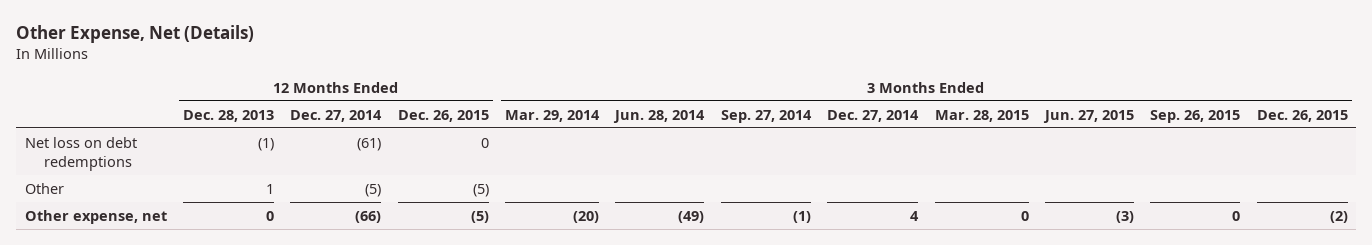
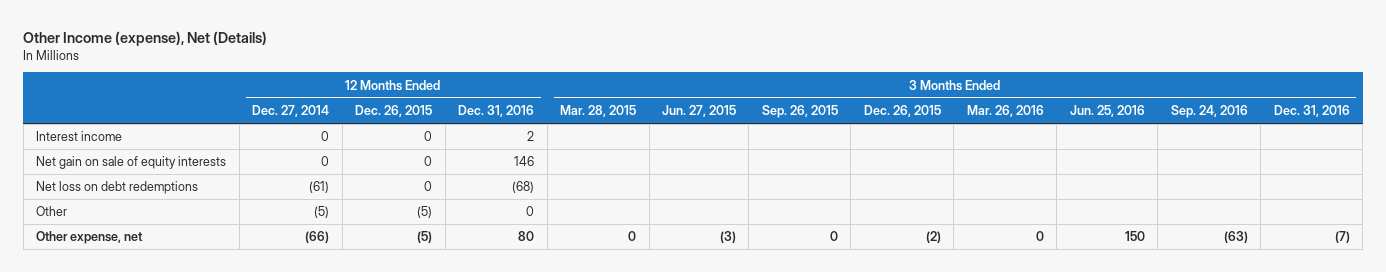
- Other Expense, Net (Details)
+ Other Income (expense), Net (Details)
- | 12 Months Ended Dec. 28, 2013 | 12 Months Ended Dec. 27, 2014 | 12 Months Ended Dec. 26, 2015 | 3 Months Ended Mar. 29, 2014 | 3 Months Ended Jun. 28, 2014 | 3 Months Ended Sep. 27, 2014 | 3 Months Ended Dec. 27, 2014 | 3 Months Ended Mar. 28, 2015 | 3 Months Ended Jun. 27, 2015 | 3 Months Ended Sep. 26, 2015 | 3 Months Ended Dec. 26, 2015
+ | 12 Months Ended Dec. 27, 2014 | 12 Months Ended Dec. 26, 2015 | 12 Months Ended Dec. 31, 2016 | 3 Months Ended Mar. 28, 2015 | 3 Months Ended Jun. 27, 2015 | 3 Months Ended Sep. 26, 2015 | 3 Months Ended Dec. 26, 2015 | 3 Months Ended Mar. 26, 2016 | 3 Months Ended Jun. 25, 2016 | 3 Months Ended Sep. 24, 2016 | 3 Months Ended Dec. 31, 2016
+ Interest income | 0 | 0 | 2 | | | | | | | |
+ Net gain on sale of equity interests | 0 | 0 | 146 | | | | | | | |

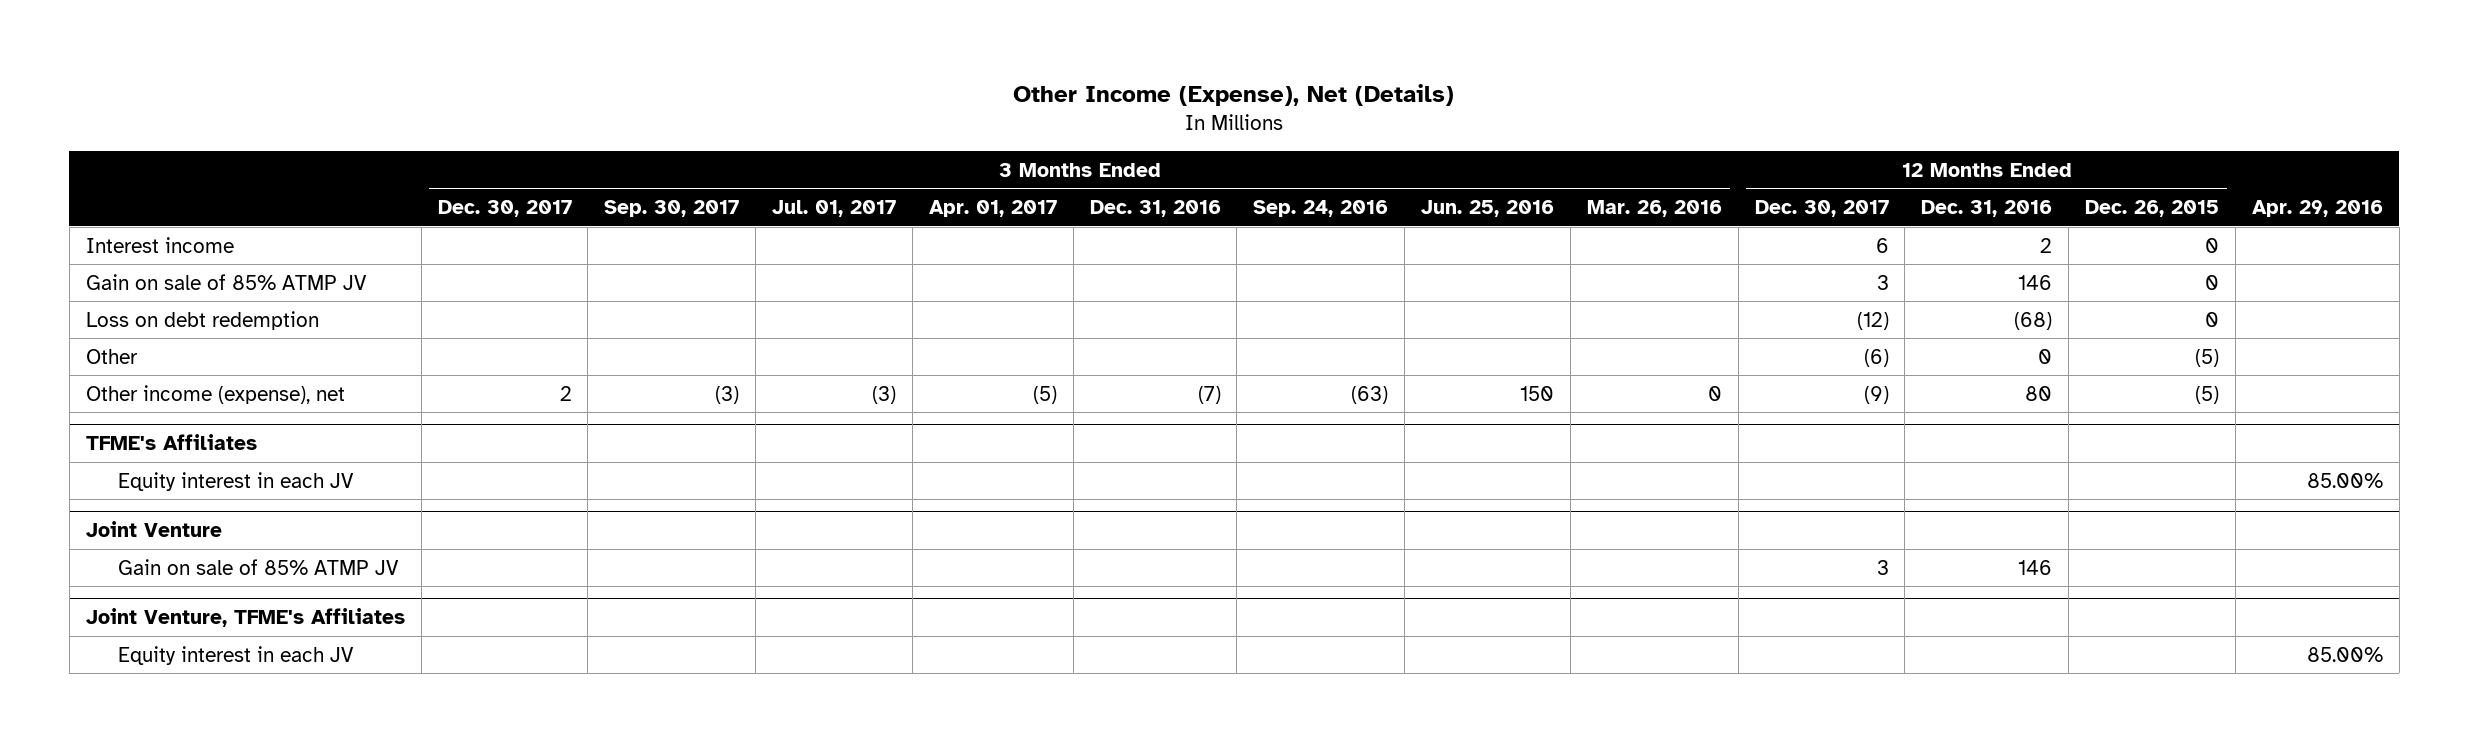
- Other Income (expense), Net (Details)
+ Other Income (Expense), Net (Details)
- | 12 Months Ended Dec. 27, 2014 | 12 Months Ended Dec. 26, 2015 | 12 Months Ended Dec. 31, 2016 | 3 Months Ended Mar. 28, 2015 | 3 Months Ended Jun. 27, 2015 | 3 Months Ended Sep. 26, 2015 | 3 Months Ended Dec. 26, 2015 | 3 Months Ended Mar. 26, 2016 | 3 Months Ended Jun. 25, 2016 | 3 Months Ended Sep. 24, 2016 | 3 Months Ended Dec. 31, 2016
+ | 3 Months Ended Dec. 30, 2017 | 3 Months Ended Sep. 30, 2017 | 3 Months Ended Jul. 01, 2017 | 3 Months Ended Apr. 01, 2017 | 3 Months Ended Dec. 31, 2016 | 3 Months Ended Sep. 24, 2016 | 3 Months Ended Jun. 25, 2016 | 3 Months Ended Mar. 26, 2016 | 12 Months Ended Dec. 30, 2017 | 12 Months Ended Dec. 31, 2016 | 12 Months Ended Dec. 26, 2015 | Apr. 29, 2016
- Net gain on sale of equity interests | 0 | 0 | 146 | | | | | | | |
- Net loss on debt redemptions | (61) | 0 | (68) | | | | | | | |
+ Gain on sale of 85% ATMP JV | | | | | | | | | 3 | 146 | 0 |
+ Loss on debt redemption | | | | | | | | | (12) | (68) | 0 |
- Other expense, net | (66) | (5) | 80 | 0 | (3) | 0 | (2) | 0 | 150 | (63) | (7)
+ Other income (expense), net | 2 | (3) | (3) | (5) | (7) | (63) | 150 | 0 | (9) | 80 | (5) |
+ TFME's Affiliates
+ Equity interest in each JV | | | | | | | | | | | | 85.00%
+ Joint Venture
+ Gain on sale of 85% ATMP JV | | | | | | | | | 3 | 146 | |
+ Joint Venture, TFME's Affiliates
+ Equity interest in each JV | | | | | | | | | | | | 85.00%

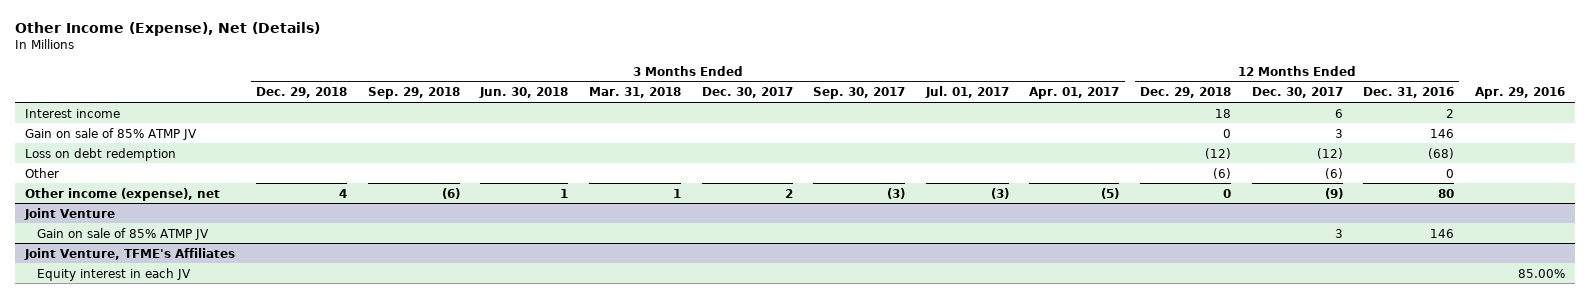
- | 3 Months Ended Dec. 30, 2017 | 3 Months Ended Sep. 30, 2017 | 3 Months Ended Jul. 01, 2017 | 3 Months Ended Apr. 01, 2017 | 3 Months Ended Dec. 31, 2016 | 3 Months Ended Sep. 24, 2016 | 3 Months Ended Jun. 25, 2016 | 3 Months Ended Mar. 26, 2016 | 12 Months Ended Dec. 30, 2017 | 12 Months Ended Dec. 31, 2016 | 12 Months Ended Dec. 26, 2015 | Apr. 29, 2016
+ | 3 Months Ended Dec. 29, 2018 | 3 Months Ended Sep. 29, 2018 | 3 Months Ended Jun. 30, 2018 | 3 Months Ended Mar. 31, 2018 | 3 Months Ended Dec. 30, 2017 | 3 Months Ended Sep. 30, 2017 | 3 Months Ended Jul. 01, 2017 | 3 Months Ended Apr. 01, 2017 | 12 Months Ended Dec. 29, 2018 | 12 Months Ended Dec. 30, 2017 | 12 Months Ended Dec. 31, 2016 | Apr. 29, 2016
- TFME's Affiliates
- Equity interest in each JV | | | | | | | | | | | | 85.00%

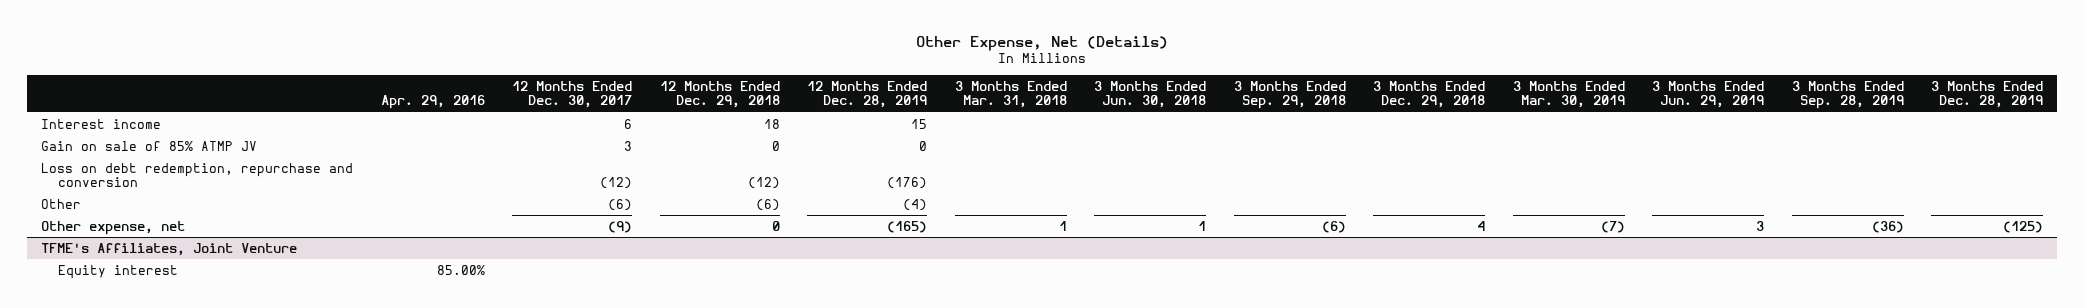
- Other Income (Expense), Net (Details)
+ Other Expense, Net (Details)
- | 3 Months Ended Dec. 29, 2018 | 3 Months Ended Sep. 29, 2018 | 3 Months Ended Jun. 30, 2018 | 3 Months Ended Mar. 31, 2018 | 3 Months Ended Dec. 30, 2017 | 3 Months Ended Sep. 30, 2017 | 3 Months Ended Jul. 01, 2017 | 3 Months Ended Apr. 01, 2017 | 12 Months Ended Dec. 29, 2018 | 12 Months Ended Dec. 30, 2017 | 12 Months Ended Dec. 31, 2016 | Apr. 29, 2016
+ | Apr. 29, 2016 | 12 Months Ended Dec. 30, 2017 | 12 Months Ended Dec. 29, 2018 | 12 Months Ended Dec. 28, 2019 | 3 Months Ended Mar. 31, 2018 | 3 Months Ended Jun. 30, 2018 | 3 Months Ended Sep. 29, 2018 | 3 Months Ended Dec. 29, 2018 | 3 Months Ended Mar. 30, 2019 | 3 Months Ended Jun. 29, 2019 | 3 Months Ended Sep. 28, 2019 | 3 Months Ended Dec. 28, 2019
- Loss on debt redemption | | | | | | | | | (12) | (12) | (68) |
+ Loss on debt redemption, repurchase and conversion | | (12) | (12) | (176) | | | | | | | |
- Other income (expense), net | 4 | (6) | 1 | 1 | 2 | (3) | (3) | (5) | 0 | (9) | 80 |
- Joint Venture
- Gain on sale of 85% ATMP JV | | | | | | | | | | 3 | 146 |
- Joint Venture, TFME's Affiliates
- Equity interest in each JV | | | | | | | | | | | | 85.00%
+ Other expense, net | | (9) | 0 | (165) | 1 | 1 | (6) | 4 | (7) | 3 | (36) | (125)
+ TFME's Affiliates, Joint Venture
+ Equity interest | 85.00% | | | | | | | | | | |

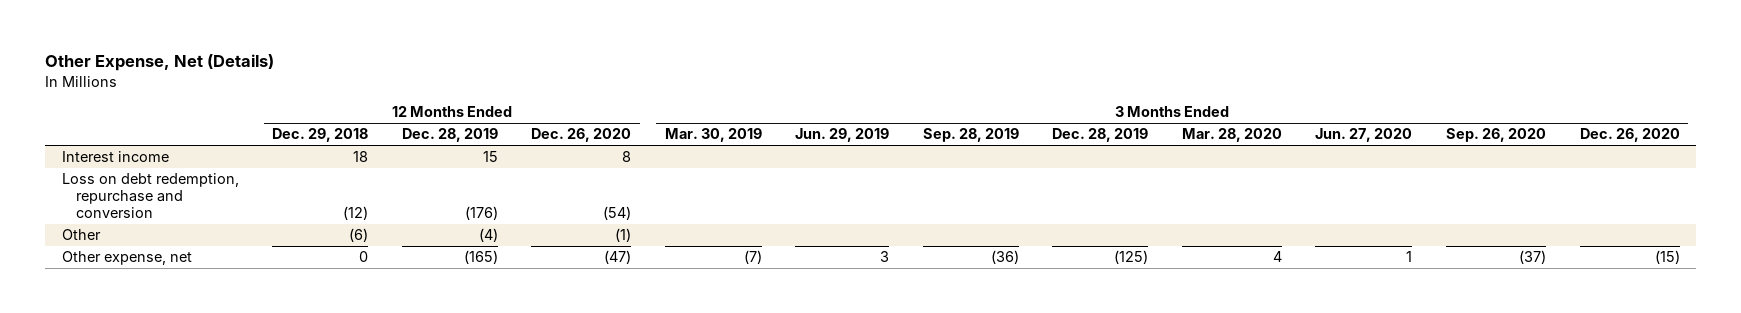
- | Apr. 29, 2016 | 12 Months Ended Dec. 30, 2017 | 12 Months Ended Dec. 29, 2018 | 12 Months Ended Dec. 28, 2019 | 3 Months Ended Mar. 31, 2018 | 3 Months Ended Jun. 30, 2018 | 3 Months Ended Sep. 29, 2018 | 3 Months Ended Dec. 29, 2018 | 3 Months Ended Mar. 30, 2019 | 3 Months Ended Jun. 29, 2019 | 3 Months Ended Sep. 28, 2019 | 3 Months Ended Dec. 28, 2019
+ | 12 Months Ended Dec. 29, 2018 | 12 Months Ended Dec. 28, 2019 | 12 Months Ended Dec. 26, 2020 | 3 Months Ended Mar. 30, 2019 | 3 Months Ended Jun. 29, 2019 | 3 Months Ended Sep. 28, 2019 | 3 Months Ended Dec. 28, 2019 | 3 Months Ended Mar. 28, 2020 | 3 Months Ended Jun. 27, 2020 | 3 Months Ended Sep. 26, 2020 | 3 Months Ended Dec. 26, 2020
- Gain on sale of 85% ATMP JV | | 3 | 0 | 0 | | | | | | | |
- TFME's Affiliates, Joint Venture
- Equity interest | 85.00% | | | | | | | | | | |

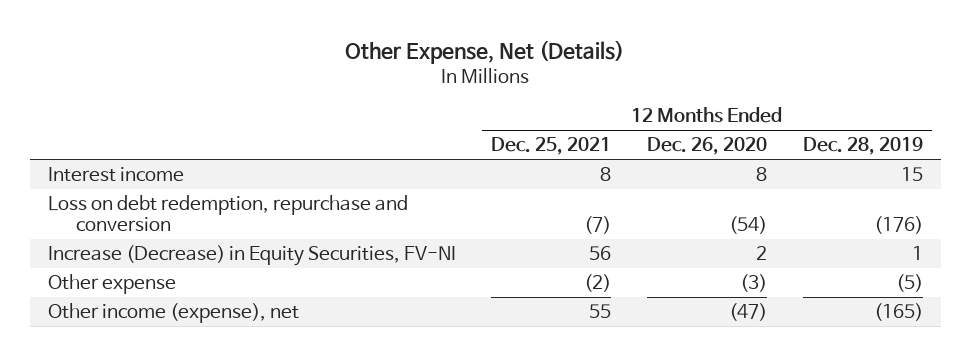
- | 12 Months Ended Dec. 29, 2018 | 12 Months Ended Dec. 28, 2019 | 12 Months Ended Dec. 26, 2020 | 3 Months Ended Mar. 30, 2019 | 3 Months Ended Jun. 29, 2019 | 3 Months Ended Sep. 28, 2019 | 3 Months Ended Dec. 28, 2019 | 3 Months Ended Mar. 28, 2020 | 3 Months Ended Jun. 27, 2020 | 3 Months Ended Sep. 26, 2020 | 3 Months Ended Dec. 26, 2020
+ | 12 Months Ended Dec. 25, 2021 | 12 Months Ended Dec. 26, 2020 | 12 Months Ended Dec. 28, 2019
- Other | (6) | (4) | (1) | | | | | | | |
- Other expense, net | 0 | (165) | (47) | (7) | 3 | (36) | (125) | 4 | 1 | (37) | (15)
+ Increase (Decrease) in Equity Securities, FV-NI | 56 | 2 | 1
+ Other expense | (2) | (3) | (5)
+ Other income (expense), net | 55 | (47) | (165)

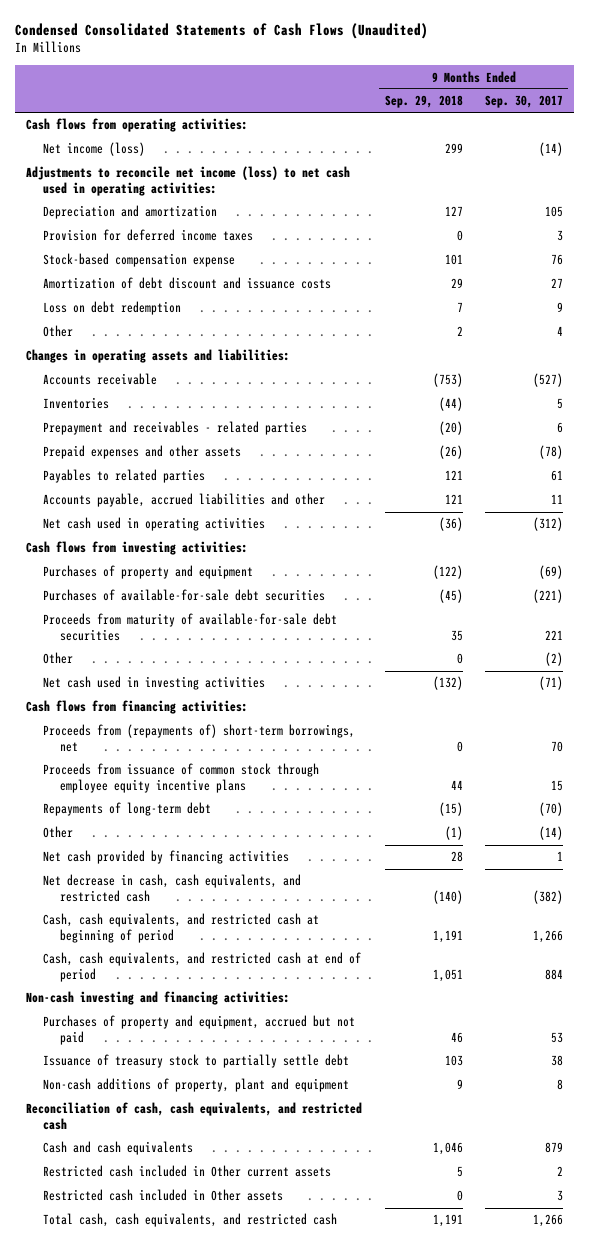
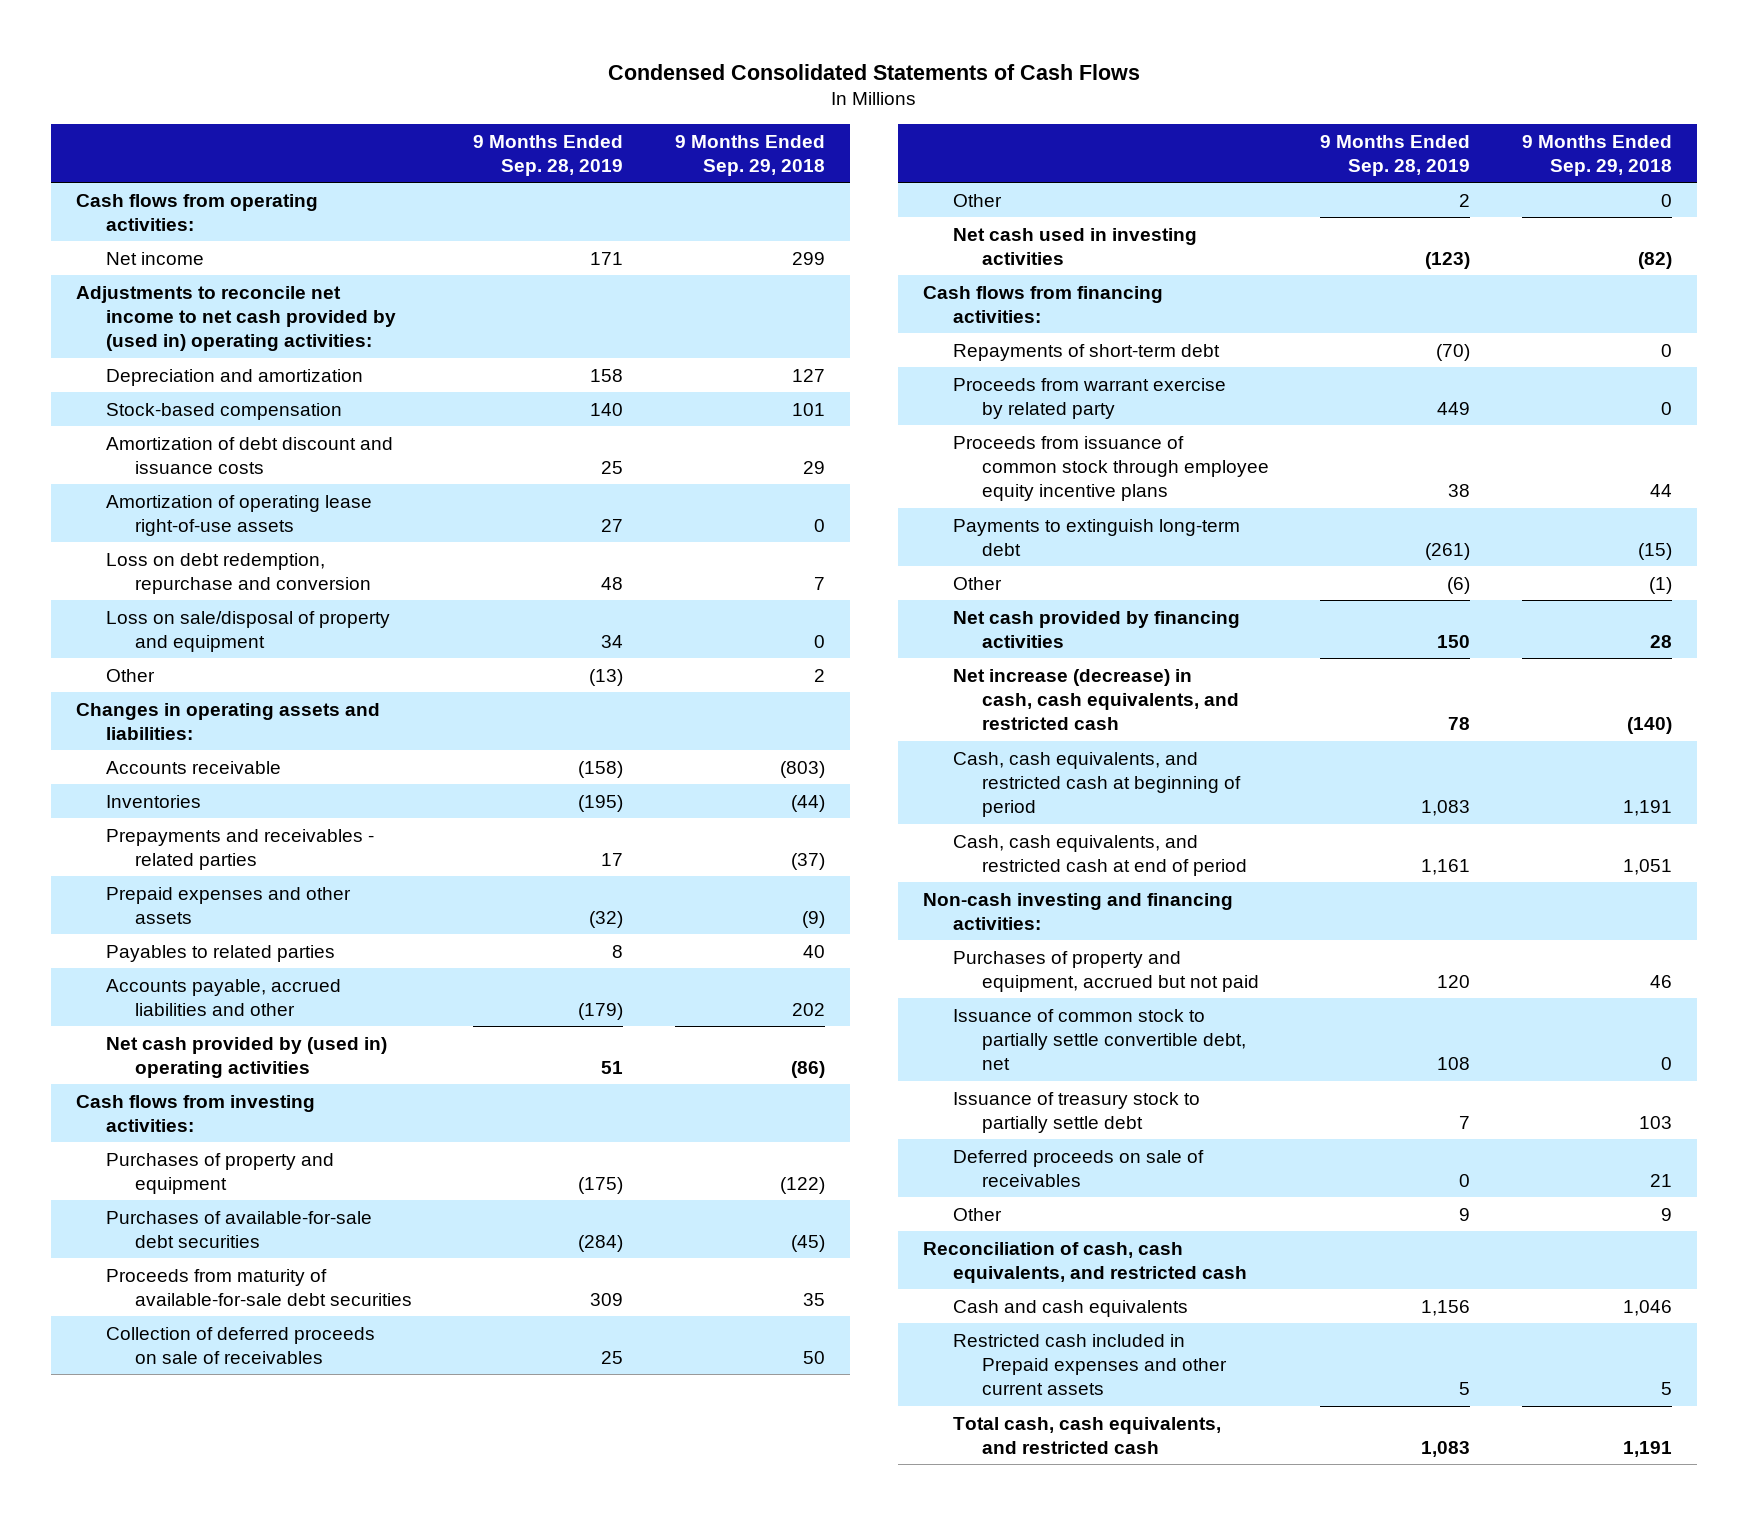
- Condensed Consolidated Statements of Cash Flows (Unaudited)
+ Condensed Consolidated Statements of Cash Flows
- | 9 Months Ended Sep. 29, 2018 | 9 Months Ended Sep. 30, 2017
+ | 9 Months Ended Sep. 28, 2019 | 9 Months Ended Sep. 29, 2018
- Net income (loss) | 299 | (14)
- Adjustments to reconcile net income (loss) to net cash used in operating activities:
+ Net income | 171 | 299
+ Adjustments to reconcile net income to net cash provided by (used in) operating activities:
- Provision for deferred income taxes | 0 | 3
- Stock-based compensation expense | 101 | 76
+ Stock-based compensation | 140 | 101
- Loss on debt redemption | 7 | 9
+ Amortization of operating lease right-of-use assets | 27 | 0
+ Loss on debt redemption, repurchase and conversion | 48 | 7
+ Loss on sale/disposal of property and equipment | 34 | 0
- Accounts receivable | (753) | (527)
+ Accounts receivable | (158) | (803)
- Prepayment and receivables - related parties | (20) | 6
- Prepaid expenses and other assets | (26) | (78)
- Payables to related parties | 121 | 61
- Accounts payable, accrued liabilities and other | 121 | 11
- Net cash used in operating activities | (36) | (312)
+ Prepayments and receivables - related parties | 17 | (37)
+ Prepaid expenses and other assets | (32) | (9)
+ Payables to related parties | 8 | 40
+ Accounts payable, accrued liabilities and other | (179) | 202
+ Net cash provided by (used in) operating activities | 51 | (86)
+ Collection of deferred proceeds on sale of receivables | 25 | 50
- Net cash used in investing activities | (132) | (71)
+ Net cash used in investing activities | (123) | (82)
- Proceeds from (repayments of) short-term borrowings, net | 0 | 70
+ Repayments of short-term debt | (70) | 0
+ Proceeds from warrant exercise by related party | 449 | 0
- Repayments of long-term debt | (15) | (70)
+ Payments to extinguish long-term debt | (261) | (15)
- Net decrease in cash, cash equivalents, and restricted cash | (140) | (382)
+ Net increase (decrease) in cash, cash equivalents, and restricted cash | 78 | (140)
+ Issuance of common stock to partially settle convertible debt, net | 108 | 0
- Non-cash additions of property, plant and equipment | 9 | 8
+ Deferred proceeds on sale of receivables | 0 | 21
+ Other | 9 | 9
- Restricted cash included in Other current assets | 5 | 2
- Restricted cash included in Other assets | 0 | 3
+ Restricted cash included in Prepaid expenses and other current assets | 5 | 5

